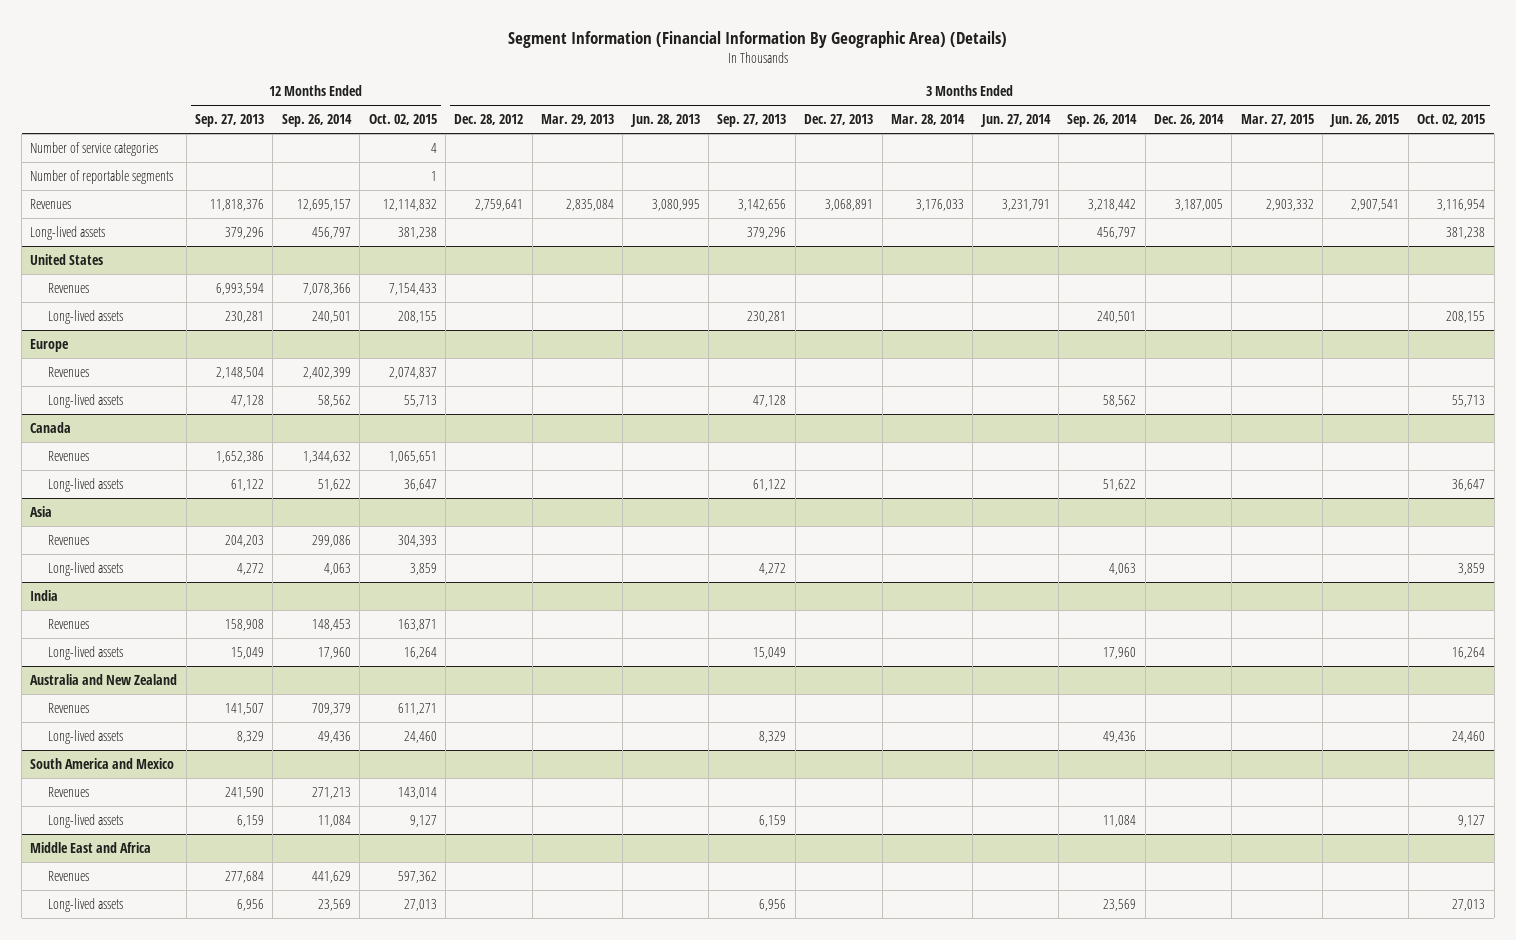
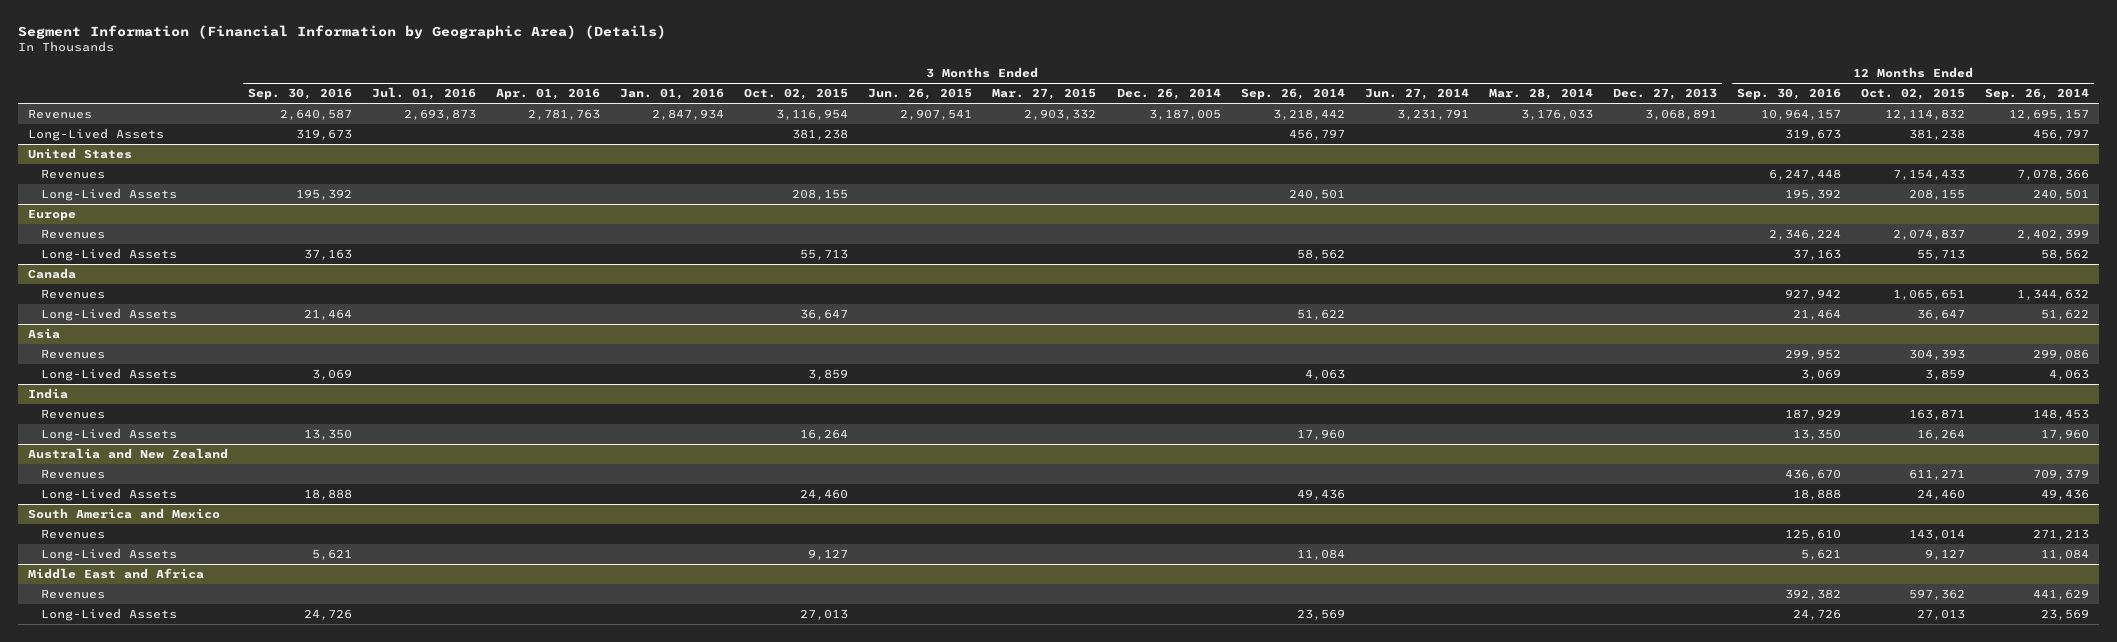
- Segment Information (Financial Information By Geographic Area) (Details)
+ Segment Information (Financial Information by Geographic Area) (Details)
- | 12 Months Ended Sep. 27, 2013 | 12 Months Ended Sep. 26, 2014 | 12 Months Ended Oct. 02, 2015 | 3 Months Ended Dec. 28, 2012 | 3 Months Ended Mar. 29, 2013 | 3 Months Ended Jun. 28, 2013 | 3 Months Ended Sep. 27, 2013 | 3 Months Ended Dec. 27, 2013 | 3 Months Ended Mar. 28, 2014 | 3 Months Ended Jun. 27, 2014 | 3 Months Ended Sep. 26, 2014 | 3 Months Ended Dec. 26, 2014 | 3 Months Ended Mar. 27, 2015 | 3 Months Ended Jun. 26, 2015 | 3 Months Ended Oct. 02, 2015
+ | 3 Months Ended Sep. 30, 2016 | 3 Months Ended Jul. 01, 2016 | 3 Months Ended Apr. 01, 2016 | 3 Months Ended Jan. 01, 2016 | 3 Months Ended Oct. 02, 2015 | 3 Months Ended Jun. 26, 2015 | 3 Months Ended Mar. 27, 2015 | 3 Months Ended Dec. 26, 2014 | 3 Months Ended Sep. 26, 2014 | 3 Months Ended Jun. 27, 2014 | 3 Months Ended Mar. 28, 2014 | 3 Months Ended Dec. 27, 2013 | 12 Months Ended Sep. 30, 2016 | 12 Months Ended Oct. 02, 2015 | 12 Months Ended Sep. 26, 2014
- Number of service categories | | | 4 | | | | | | | | | | | |
- Number of reportable segments | | | 1 | | | | | | | | | | | |
- Long-lived assets | 379,296 | 456,797 | 381,238 | | | | 379,296 | | | | 456,797 | | | | 381,238
+ Long-Lived Assets | 319,673 | | | | 381,238 | | | | 456,797 | | | | 319,673 | 381,238 | 456,797
@ United States
- Long-lived assets | 230,281 | 240,501 | 208,155 | | | | 230,281 | | | | 240,501 | | | | 208,155
+ Long-Lived Assets | 195,392 | | | | 208,155 | | | | 240,501 | | | | 195,392 | 208,155 | 240,501
@ Europe
- Long-lived assets | 47,128 | 58,562 | 55,713 | | | | 47,128 | | | | 58,562 | | | | 55,713
+ Long-Lived Assets | 37,163 | | | | 55,713 | | | | 58,562 | | | | 37,163 | 55,713 | 58,562
@ Canada
- Long-lived assets | 61,122 | 51,622 | 36,647 | | | | 61,122 | | | | 51,622 | | | | 36,647
+ Long-Lived Assets | 21,464 | | | | 36,647 | | | | 51,622 | | | | 21,464 | 36,647 | 51,622
@ Asia
- Long-lived assets | 4,272 | 4,063 | 3,859 | | | | 4,272 | | | | 4,063 | | | | 3,859
+ Long-Lived Assets | 3,069 | | | | 3,859 | | | | 4,063 | | | | 3,069 | 3,859 | 4,063
@ India
- Long-lived assets | 15,049 | 17,960 | 16,264 | | | | 15,049 | | | | 17,960 | | | | 16,264
+ Long-Lived Assets | 13,350 | | | | 16,264 | | | | 17,960 | | | | 13,350 | 16,264 | 17,960
@ Australia and New Zealand
- Long-lived assets | 8,329 | 49,436 | 24,460 | | | | 8,329 | | | | 49,436 | | | | 24,460
+ Long-Lived Assets | 18,888 | | | | 24,460 | | | | 49,436 | | | | 18,888 | 24,460 | 49,436
@ South America and Mexico
- Long-lived assets | 6,159 | 11,084 | 9,127 | | | | 6,159 | | | | 11,084 | | | | 9,127
+ Long-Lived Assets | 5,621 | | | | 9,127 | | | | 11,084 | | | | 5,621 | 9,127 | 11,084
@ Middle East and Africa
- Long-lived assets | 6,956 | 23,569 | 27,013 | | | | 6,956 | | | | 23,569 | | | | 27,013
+ Long-Lived Assets | 24,726 | | | | 27,013 | | | | 23,569 | | | | 24,726 | 27,013 | 23,569

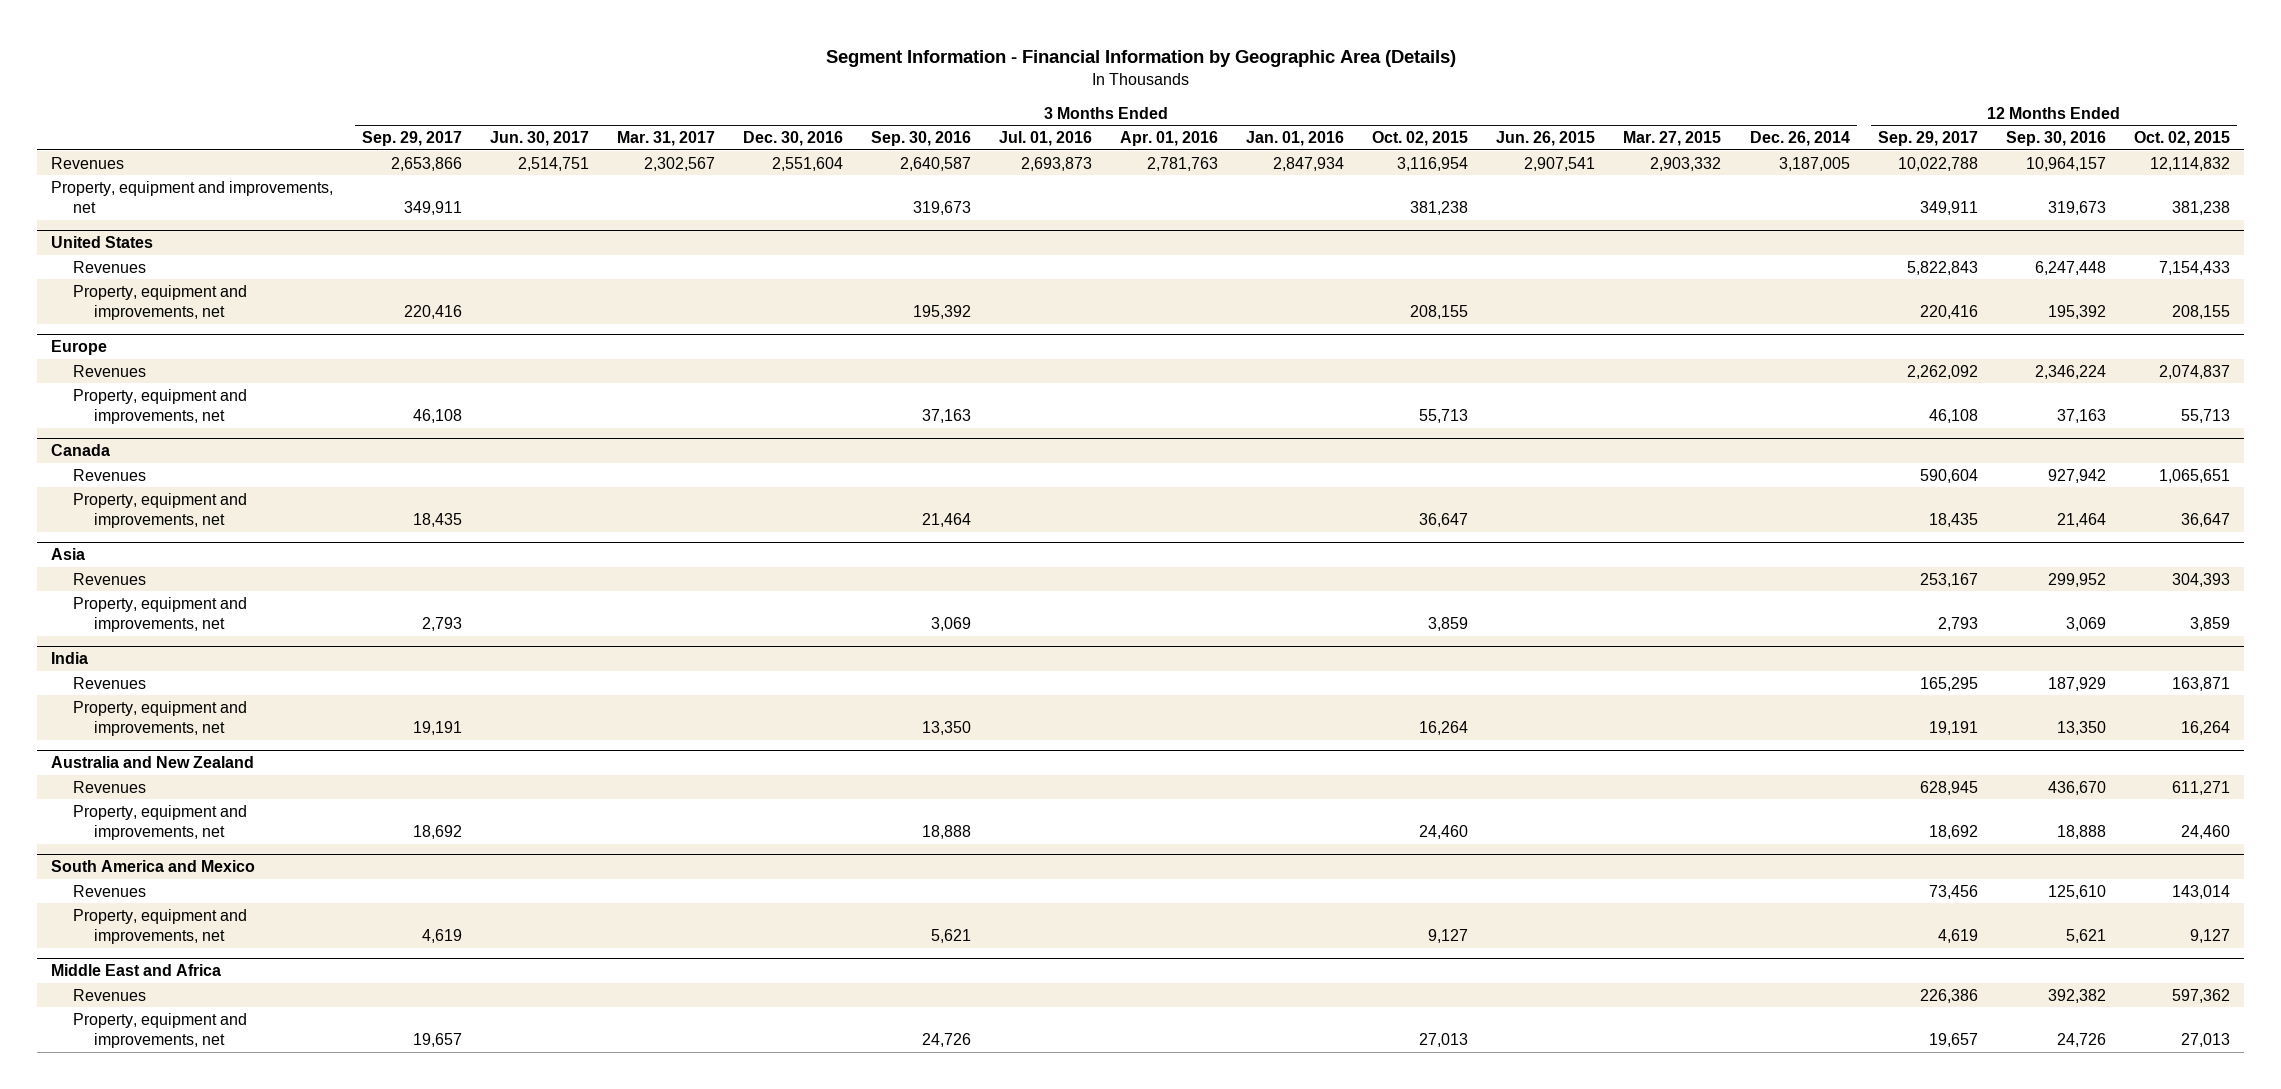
- Segment Information (Financial Information by Geographic Area) (Details)
+ Segment Information - Financial Information by Geographic Area (Details)
- | 3 Months Ended Sep. 30, 2016 | 3 Months Ended Jul. 01, 2016 | 3 Months Ended Apr. 01, 2016 | 3 Months Ended Jan. 01, 2016 | 3 Months Ended Oct. 02, 2015 | 3 Months Ended Jun. 26, 2015 | 3 Months Ended Mar. 27, 2015 | 3 Months Ended Dec. 26, 2014 | 3 Months Ended Sep. 26, 2014 | 3 Months Ended Jun. 27, 2014 | 3 Months Ended Mar. 28, 2014 | 3 Months Ended Dec. 27, 2013 | 12 Months Ended Sep. 30, 2016 | 12 Months Ended Oct. 02, 2015 | 12 Months Ended Sep. 26, 2014
+ | 3 Months Ended Sep. 29, 2017 | 3 Months Ended Jun. 30, 2017 | 3 Months Ended Mar. 31, 2017 | 3 Months Ended Dec. 30, 2016 | 3 Months Ended Sep. 30, 2016 | 3 Months Ended Jul. 01, 2016 | 3 Months Ended Apr. 01, 2016 | 3 Months Ended Jan. 01, 2016 | 3 Months Ended Oct. 02, 2015 | 3 Months Ended Jun. 26, 2015 | 3 Months Ended Mar. 27, 2015 | 3 Months Ended Dec. 26, 2014 | 12 Months Ended Sep. 29, 2017 | 12 Months Ended Sep. 30, 2016 | 12 Months Ended Oct. 02, 2015
- Long-Lived Assets | 319,673 | | | | 381,238 | | | | 456,797 | | | | 319,673 | 381,238 | 456,797
+ Property, equipment and improvements, net | 349,911 | | | | 319,673 | | | | 381,238 | | | | 349,911 | 319,673 | 381,238
@ United States
- Long-Lived Assets | 195,392 | | | | 208,155 | | | | 240,501 | | | | 195,392 | 208,155 | 240,501
+ Property, equipment and improvements, net | 220,416 | | | | 195,392 | | | | 208,155 | | | | 220,416 | 195,392 | 208,155
@ Europe
- Long-Lived Assets | 37,163 | | | | 55,713 | | | | 58,562 | | | | 37,163 | 55,713 | 58,562
+ Property, equipment and improvements, net | 46,108 | | | | 37,163 | | | | 55,713 | | | | 46,108 | 37,163 | 55,713
@ Canada
- Long-Lived Assets | 21,464 | | | | 36,647 | | | | 51,622 | | | | 21,464 | 36,647 | 51,622
+ Property, equipment and improvements, net | 18,435 | | | | 21,464 | | | | 36,647 | | | | 18,435 | 21,464 | 36,647
@ Asia
- Long-Lived Assets | 3,069 | | | | 3,859 | | | | 4,063 | | | | 3,069 | 3,859 | 4,063
+ Property, equipment and improvements, net | 2,793 | | | | 3,069 | | | | 3,859 | | | | 2,793 | 3,069 | 3,859
@ India
- Long-Lived Assets | 13,350 | | | | 16,264 | | | | 17,960 | | | | 13,350 | 16,264 | 17,960
+ Property, equipment and improvements, net | 19,191 | | | | 13,350 | | | | 16,264 | | | | 19,191 | 13,350 | 16,264
@ Australia and New Zealand
- Long-Lived Assets | 18,888 | | | | 24,460 | | | | 49,436 | | | | 18,888 | 24,460 | 49,436
+ Property, equipment and improvements, net | 18,692 | | | | 18,888 | | | | 24,460 | | | | 18,692 | 18,888 | 24,460
@ South America and Mexico
- Long-Lived Assets | 5,621 | | | | 9,127 | | | | 11,084 | | | | 5,621 | 9,127 | 11,084
+ Property, equipment and improvements, net | 4,619 | | | | 5,621 | | | | 9,127 | | | | 4,619 | 5,621 | 9,127
@ Middle East and Africa
- Long-Lived Assets | 24,726 | | | | 27,013 | | | | 23,569 | | | | 24,726 | 27,013 | 23,569
+ Property, equipment and improvements, net | 19,657 | | | | 24,726 | | | | 27,013 | | | | 19,657 | 24,726 | 27,013

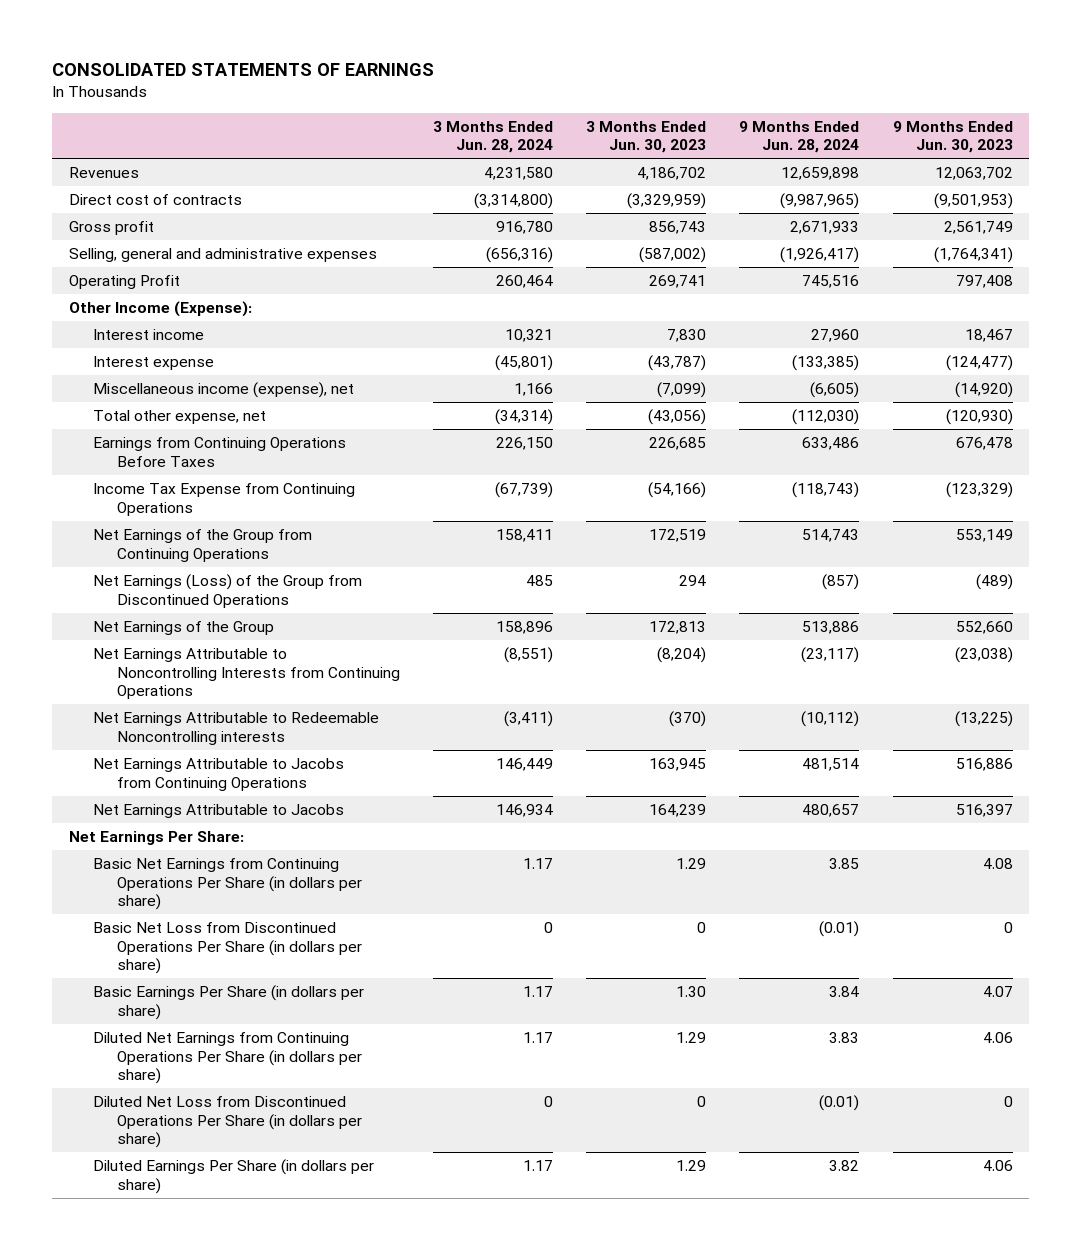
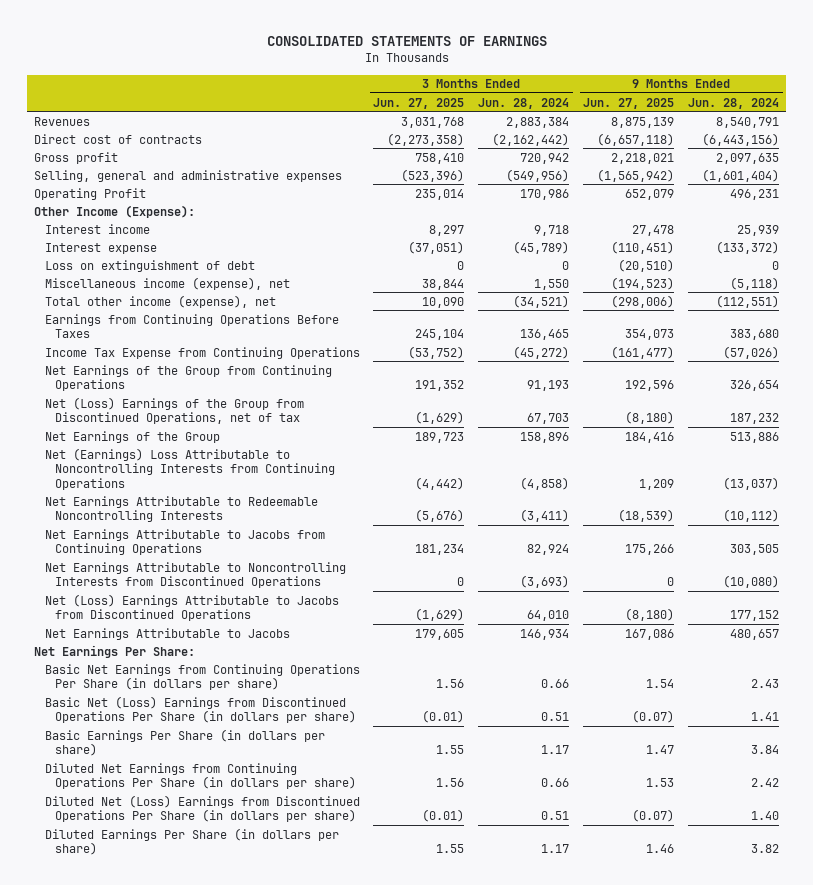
- | 3 Months Ended Jun. 28, 2024 | 3 Months Ended Jun. 30, 2023 | 9 Months Ended Jun. 28, 2024 | 9 Months Ended Jun. 30, 2023
+ | 3 Months Ended Jun. 27, 2025 | 3 Months Ended Jun. 28, 2024 | 9 Months Ended Jun. 27, 2025 | 9 Months Ended Jun. 28, 2024
- Revenues | 4,231,580 | 4,186,702 | 12,659,898 | 12,063,702
- Direct cost of contracts | (3,314,800) | (3,329,959) | (9,987,965) | (9,501,953)
- Gross profit | 916,780 | 856,743 | 2,671,933 | 2,561,749
- Selling, general and administrative expenses | (656,316) | (587,002) | (1,926,417) | (1,764,341)
- Operating Profit | 260,464 | 269,741 | 745,516 | 797,408
+ Revenues | 3,031,768 | 2,883,384 | 8,875,139 | 8,540,791
+ Direct cost of contracts | (2,273,358) | (2,162,442) | (6,657,118) | (6,443,156)
+ Gross profit | 758,410 | 720,942 | 2,218,021 | 2,097,635
+ Selling, general and administrative expenses | (523,396) | (549,956) | (1,565,942) | (1,601,404)
+ Operating Profit | 235,014 | 170,986 | 652,079 | 496,231
- Interest income | 10,321 | 7,830 | 27,960 | 18,467
- Interest expense | (45,801) | (43,787) | (133,385) | (124,477)
- Miscellaneous income (expense), net | 1,166 | (7,099) | (6,605) | (14,920)
- Total other expense, net | (34,314) | (43,056) | (112,030) | (120,930)
- Earnings from Continuing Operations Before Taxes | 226,150 | 226,685 | 633,486 | 676,478
- Income Tax Expense from Continuing Operations | (67,739) | (54,166) | (118,743) | (123,329)
- Net Earnings of the Group from Continuing Operations | 158,411 | 172,519 | 514,743 | 553,149
- Net Earnings (Loss) of the Group from Discontinued Operations | 485 | 294 | (857) | (489)
+ Interest income | 8,297 | 9,718 | 27,478 | 25,939
+ Interest expense | (37,051) | (45,789) | (110,451) | (133,372)
+ Loss on extinguishment of debt | 0 | 0 | (20,510) | 0
+ Miscellaneous income (expense), net | 38,844 | 1,550 | (194,523) | (5,118)
+ Total other income (expense), net | 10,090 | (34,521) | (298,006) | (112,551)
+ Earnings from Continuing Operations Before Taxes | 245,104 | 136,465 | 354,073 | 383,680
+ Income Tax Expense from Continuing Operations | (53,752) | (45,272) | (161,477) | (57,026)
+ Net Earnings of the Group from Continuing Operations | 191,352 | 91,193 | 192,596 | 326,654
+ Net (Loss) Earnings of the Group from Discontinued Operations, net of tax | (1,629) | 67,703 | (8,180) | 187,232
- Net Earnings Attributable to Noncontrolling Interests from Continuing Operations | (8,551) | (8,204) | (23,117) | (23,038)
- Net Earnings Attributable to Redeemable Noncontrolling interests | (3,411) | (370) | (10,112) | (13,225)
- Net Earnings Attributable to Jacobs from Continuing Operations | 146,449 | 163,945 | 481,514 | 516,886
+ Net (Earnings) Loss Attributable to Noncontrolling Interests from Continuing Operations | (4,442) | (4,858) | 1,209 | (13,037)
+ Net Earnings Attributable to Redeemable Noncontrolling Interests | (5,676) | (3,411) | (18,539) | (10,112)
+ Net Earnings Attributable to Jacobs from Continuing Operations | 181,234 | 82,924 | 175,266 | 303,505
+ Net Earnings Attributable to Noncontrolling Interests from Discontinued Operations | 0 | (3,693) | 0 | (10,080)
+ Net (Loss) Earnings Attributable to Jacobs from Discontinued Operations | (1,629) | 64,010 | (8,180) | 177,152
- Basic Net Earnings from Continuing Operations Per Share (in dollars per share) | 1.17 | 1.29 | 3.85 | 4.08
- Basic Net Loss from Discontinued Operations Per Share (in dollars per share) | 0 | 0 | (0.01) | 0
+ Basic Net Earnings from Continuing Operations Per Share (in dollars per share) | 1.56 | 0.66 | 1.54 | 2.43
+ Basic Net (Loss) Earnings from Discontinued Operations Per Share (in dollars per share) | (0.01) | 0.51 | (0.07) | 1.41
- Diluted Net Earnings from Continuing Operations Per Share (in dollars per share) | 1.17 | 1.29 | 3.83 | 4.06
- Diluted Net Loss from Discontinued Operations Per Share (in dollars per share) | 0 | 0 | (0.01) | 0
+ Diluted Net Earnings from Continuing Operations Per Share (in dollars per share) | 1.56 | 0.66 | 1.53 | 2.42
+ Diluted Net (Loss) Earnings from Discontinued Operations Per Share (in dollars per share) | (0.01) | 0.51 | (0.07) | 1.40

